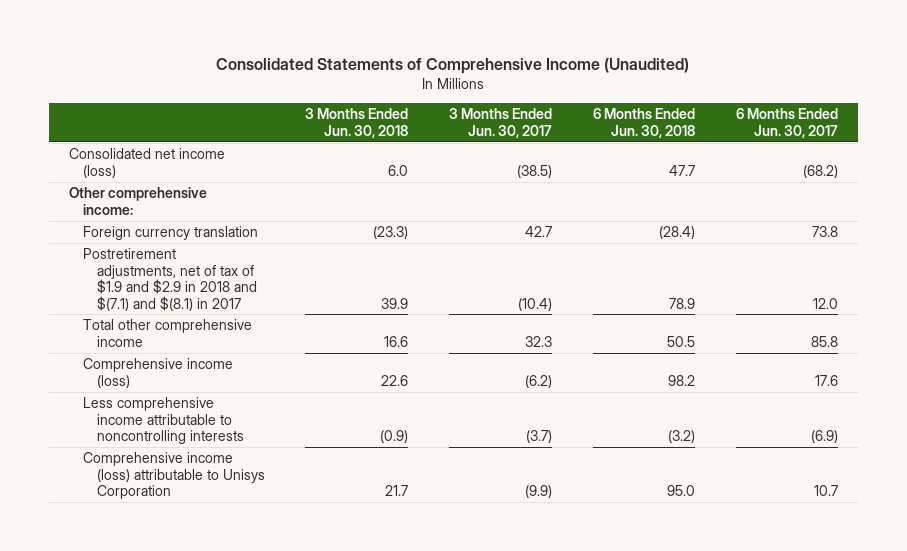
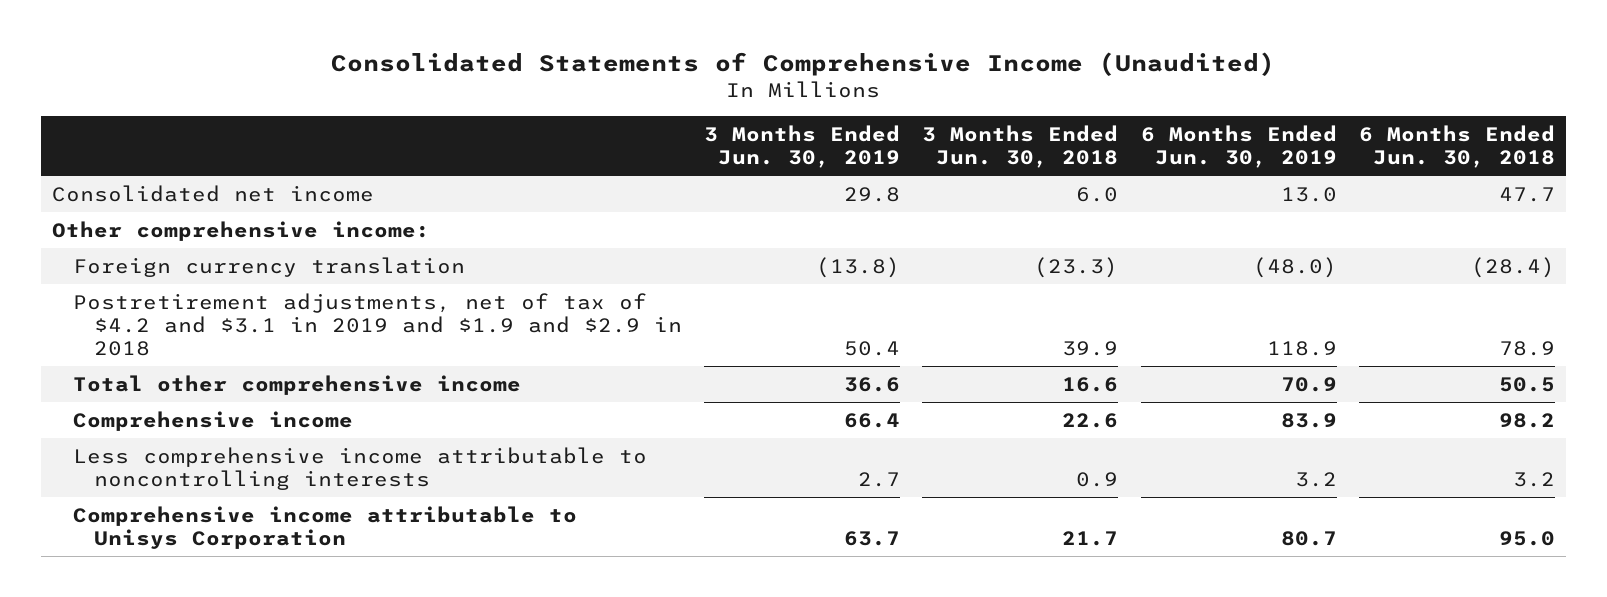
- | 3 Months Ended Jun. 30, 2018 | 3 Months Ended Jun. 30, 2017 | 6 Months Ended Jun. 30, 2018 | 6 Months Ended Jun. 30, 2017
+ | 3 Months Ended Jun. 30, 2019 | 3 Months Ended Jun. 30, 2018 | 6 Months Ended Jun. 30, 2019 | 6 Months Ended Jun. 30, 2018
- Consolidated net income (loss) | 6.0 | (38.5) | 47.7 | (68.2)
+ Consolidated net income | 29.8 | 6.0 | 13.0 | 47.7
- Postretirement adjustments, net of tax of $1.9 and $2.9 in 2018 and $(7.1) and $(8.1) in 2017 | 39.9 | (10.4) | 78.9 | 12.0
+ Postretirement adjustments, net of tax of $4.2 and $3.1 in 2019 and $1.9 and $2.9 in 2018 | 50.4 | 39.9 | 118.9 | 78.9
- Comprehensive income (loss) | 22.6 | (6.2) | 98.2 | 17.6
- Less comprehensive income attributable to noncontrolling interests | (0.9) | (3.7) | (3.2) | (6.9)
- Comprehensive income (loss) attributable to Unisys Corporation | 21.7 | (9.9) | 95.0 | 10.7
+ Comprehensive income | 66.4 | 22.6 | 83.9 | 98.2
+ Less comprehensive income attributable to noncontrolling interests | 2.7 | 0.9 | 3.2 | 3.2
+ Comprehensive income attributable to Unisys Corporation | 63.7 | 21.7 | 80.7 | 95.0

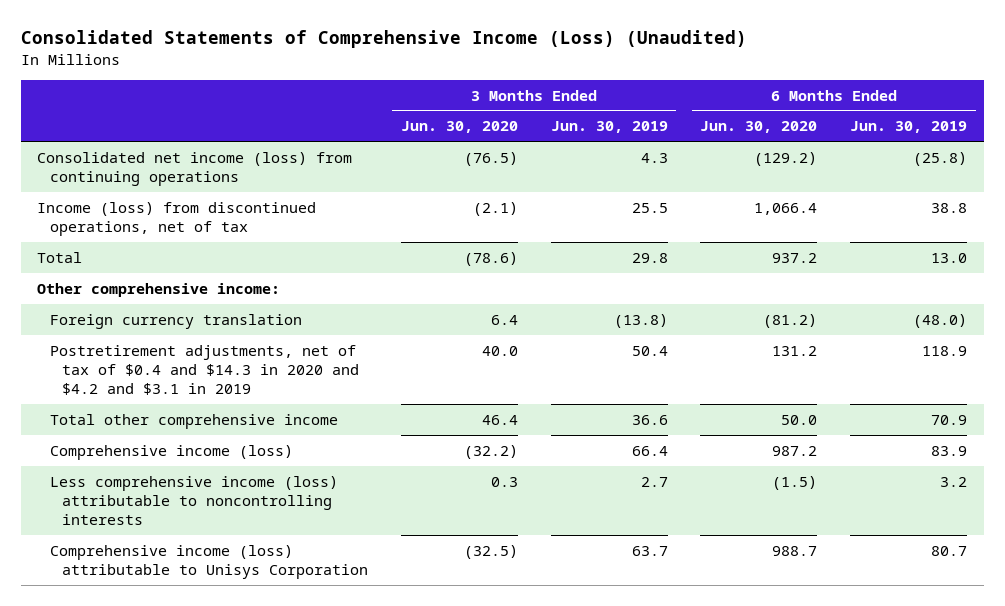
- Consolidated Statements of Comprehensive Income (Unaudited)
+ Consolidated Statements of Comprehensive Income (Loss) (Unaudited)
- | 3 Months Ended Jun. 30, 2019 | 3 Months Ended Jun. 30, 2018 | 6 Months Ended Jun. 30, 2019 | 6 Months Ended Jun. 30, 2018
+ | 3 Months Ended Jun. 30, 2020 | 3 Months Ended Jun. 30, 2019 | 6 Months Ended Jun. 30, 2020 | 6 Months Ended Jun. 30, 2019
- Consolidated net income | 29.8 | 6.0 | 13.0 | 47.7
+ Consolidated net income (loss) from continuing operations | (76.5) | 4.3 | (129.2) | (25.8)
+ Income (loss) from discontinued operations, net of tax | (2.1) | 25.5 | 1,066.4 | 38.8
+ Total | (78.6) | 29.8 | 937.2 | 13.0
- Postretirement adjustments, net of tax of $4.2 and $3.1 in 2019 and $1.9 and $2.9 in 2018 | 50.4 | 39.9 | 118.9 | 78.9
+ Postretirement adjustments, net of tax of $0.4 and $14.3 in 2020 and $4.2 and $3.1 in 2019 | 40.0 | 50.4 | 131.2 | 118.9
- Comprehensive income | 66.4 | 22.6 | 83.9 | 98.2
- Less comprehensive income attributable to noncontrolling interests | 2.7 | 0.9 | 3.2 | 3.2
- Comprehensive income attributable to Unisys Corporation | 63.7 | 21.7 | 80.7 | 95.0
+ Comprehensive income (loss) | (32.2) | 66.4 | 987.2 | 83.9
+ Less comprehensive income (loss) attributable to noncontrolling interests | 0.3 | 2.7 | (1.5) | 3.2
+ Comprehensive income (loss) attributable to Unisys Corporation | (32.5) | 63.7 | 988.7 | 80.7

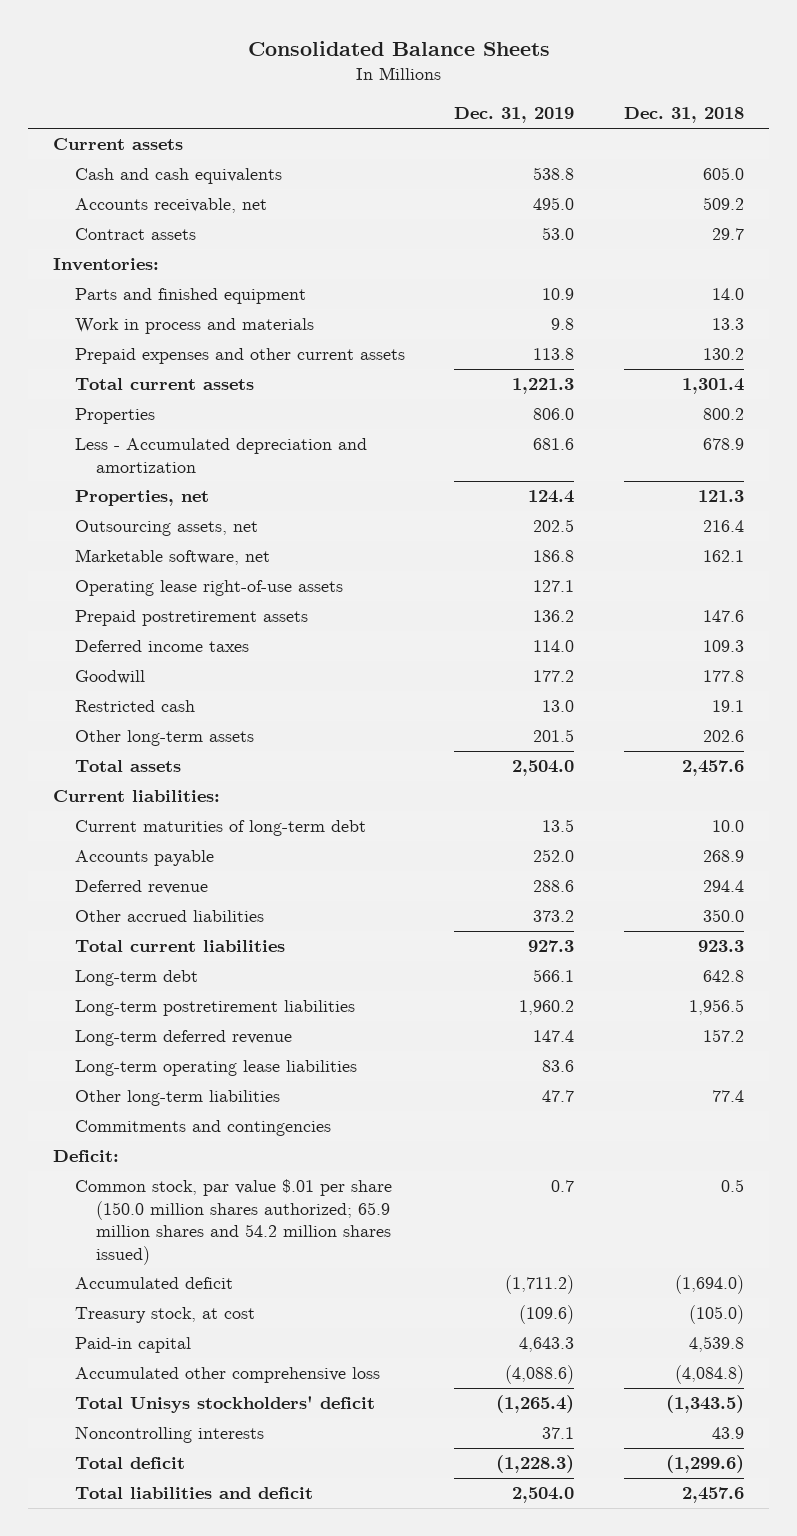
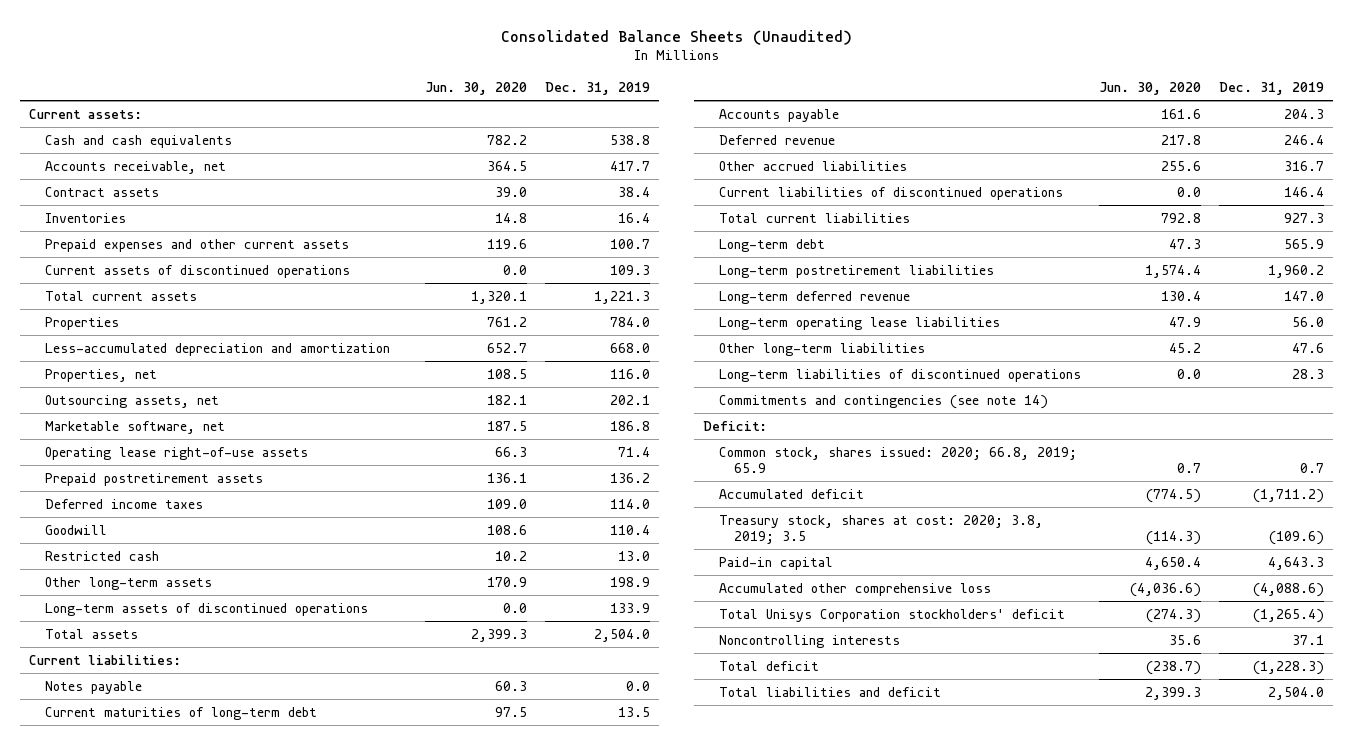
- Consolidated Balance Sheets
+ Consolidated Balance Sheets (Unaudited)
- | Dec. 31, 2019 | Dec. 31, 2018
+ | Jun. 30, 2020 | Dec. 31, 2019
- Current assets
+ Current assets:
- Accounts receivable, net | 495.0 | 509.2
- Contract assets | 53.0 | 29.7
- Inventories:
- Parts and finished equipment | 10.9 | 14.0
- Work in process and materials | 9.8 | 13.3
- Prepaid expenses and other current assets | 113.8 | 130.2
+ Accounts receivable, net | 364.5 | 417.7
+ Contract assets | 39.0 | 38.4
+ Inventories | 14.8 | 16.4
+ Prepaid expenses and other current assets | 119.6 | 100.7
+ Current assets of discontinued operations | 0.0 | 109.3
- Properties | 806.0 | 800.2
- Less - Accumulated depreciation and amortization | 681.6 | 678.9
- Properties, net | 124.4 | 121.3
- Outsourcing assets, net | 202.5 | 216.4
+ Properties | 761.2 | 784.0
+ Less-accumulated depreciation and amortization | 652.7 | 668.0
+ Properties, net | 108.5 | 116.0
+ Outsourcing assets, net | 182.1 | 202.1
- Operating lease right-of-use assets | 127.1 |
+ Operating lease right-of-use assets | 66.3 | 71.4
- Goodwill | 177.2 | 177.8
+ Goodwill | 108.6 | 110.4
- Other long-term assets | 201.5 | 202.6
+ Other long-term assets | 170.9 | 198.9
+ Long-term assets of discontinued operations | 0.0 | 133.9
+ Notes payable | 60.3 | 0.0
- Accounts payable | 252.0 | 268.9
- Deferred revenue | 288.6 | 294.4
- Other accrued liabilities | 373.2 | 350.0
+ Accounts payable | 161.6 | 204.3
+ Deferred revenue | 217.8 | 246.4
+ Other accrued liabilities | 255.6 | 316.7
+ Current liabilities of discontinued operations | 0.0 | 146.4
- Long-term debt | 566.1 | 642.8
+ Long-term debt | 47.3 | 565.9
- Long-term deferred revenue | 147.4 | 157.2
- Long-term operating lease liabilities | 83.6 |
- Other long-term liabilities | 47.7 | 77.4
- Commitments and contingencies
+ Long-term deferred revenue | 130.4 | 147.0
+ Long-term operating lease liabilities | 47.9 | 56.0
+ Other long-term liabilities | 45.2 | 47.6
+ Long-term liabilities of discontinued operations | 0.0 | 28.3
+ Commitments and contingencies (see note 14)
- Common stock, par value $.01 per share (150.0 million shares authorized; 65.9 million shares and 54.2 million shares issued) | 0.7 | 0.5
+ Common stock, shares issued: 2020; 66.8, 2019; 65.9 | 0.7 | 0.7
- Treasury stock, at cost | (109.6) | (105.0)
+ Treasury stock, shares at cost: 2020; 3.8, 2019; 3.5 | (114.3) | (109.6)
- Total Unisys stockholders' deficit | (1,265.4) | (1,343.5)
+ Total Unisys Corporation stockholders' deficit | (274.3) | (1,265.4)

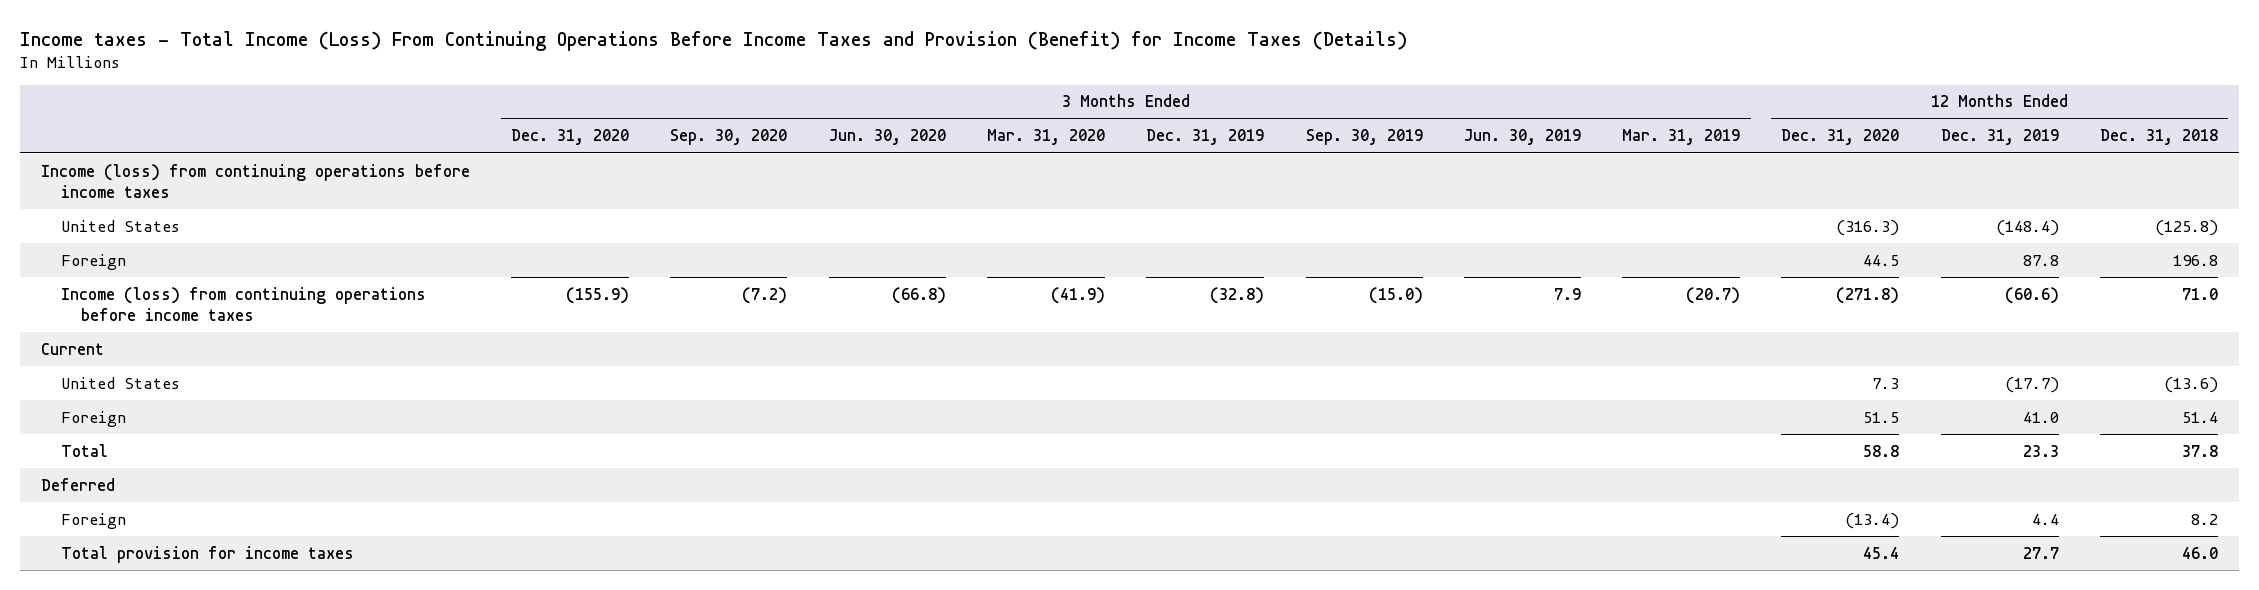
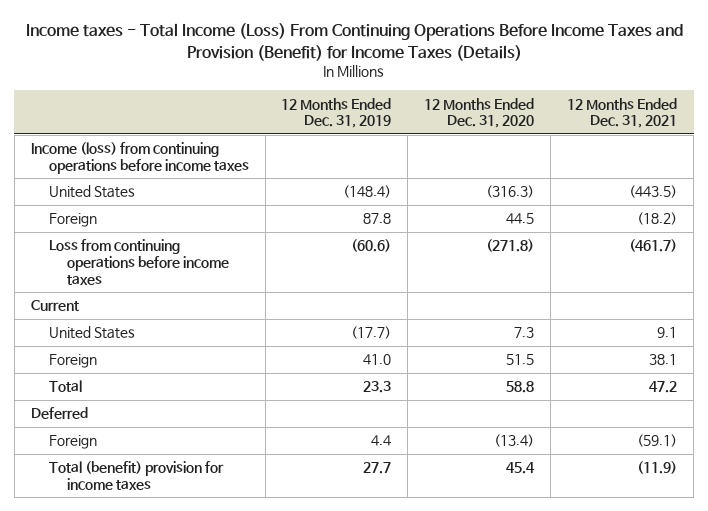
- | 3 Months Ended Dec. 31, 2020 | 3 Months Ended Sep. 30, 2020 | 3 Months Ended Jun. 30, 2020 | 3 Months Ended Mar. 31, 2020 | 3 Months Ended Dec. 31, 2019 | 3 Months Ended Sep. 30, 2019 | 3 Months Ended Jun. 30, 2019 | 3 Months Ended Mar. 31, 2019 | 12 Months Ended Dec. 31, 2020 | 12 Months Ended Dec. 31, 2019 | 12 Months Ended Dec. 31, 2018
+ | 12 Months Ended Dec. 31, 2019 | 12 Months Ended Dec. 31, 2020 | 12 Months Ended Dec. 31, 2021
- Income (loss) from continuing operations before income taxes | (155.9) | (7.2) | (66.8) | (41.9) | (32.8) | (15.0) | 7.9 | (20.7) | (271.8) | (60.6) | 71.0
+ Loss from continuing operations before income taxes | (60.6) | (271.8) | (461.7)
- Total provision for income taxes | | | | | | | | | 45.4 | 27.7 | 46.0
+ Total (benefit) provision for income taxes | 27.7 | 45.4 | (11.9)

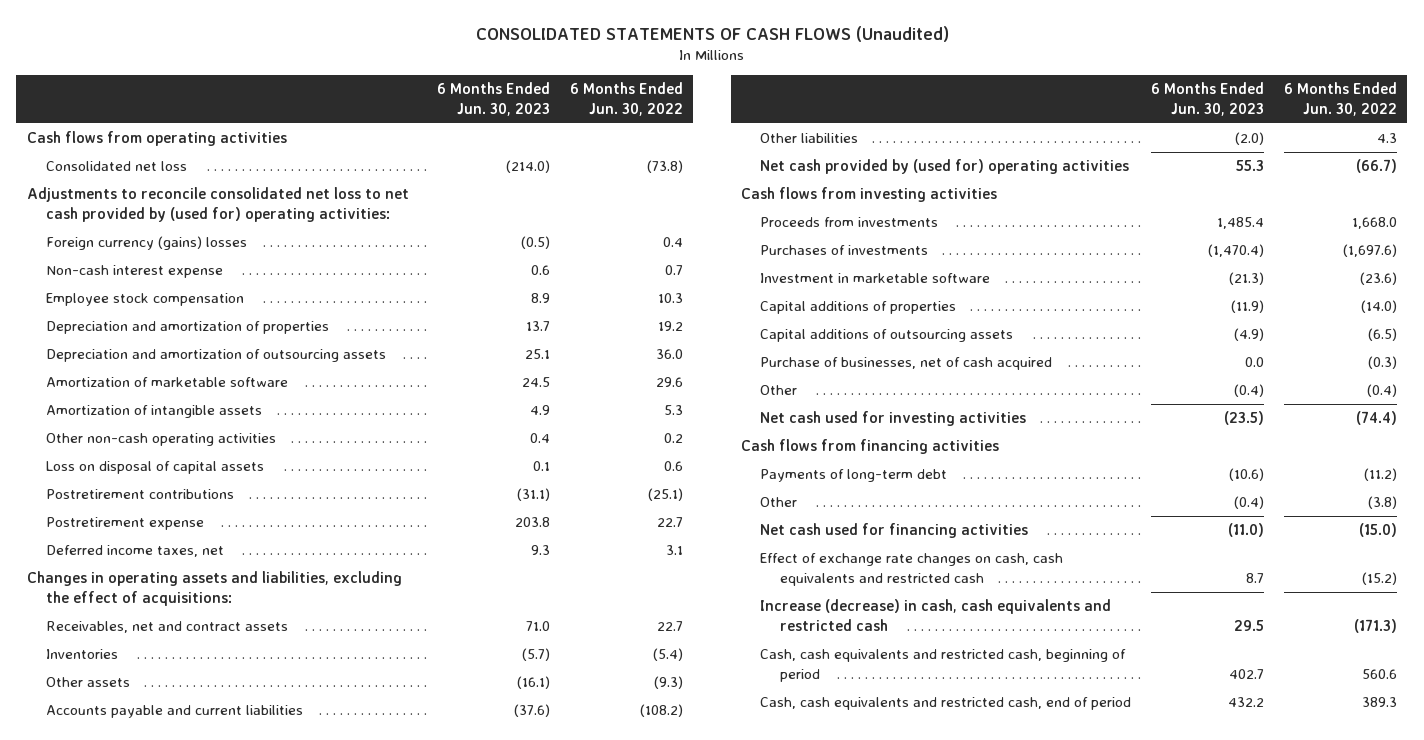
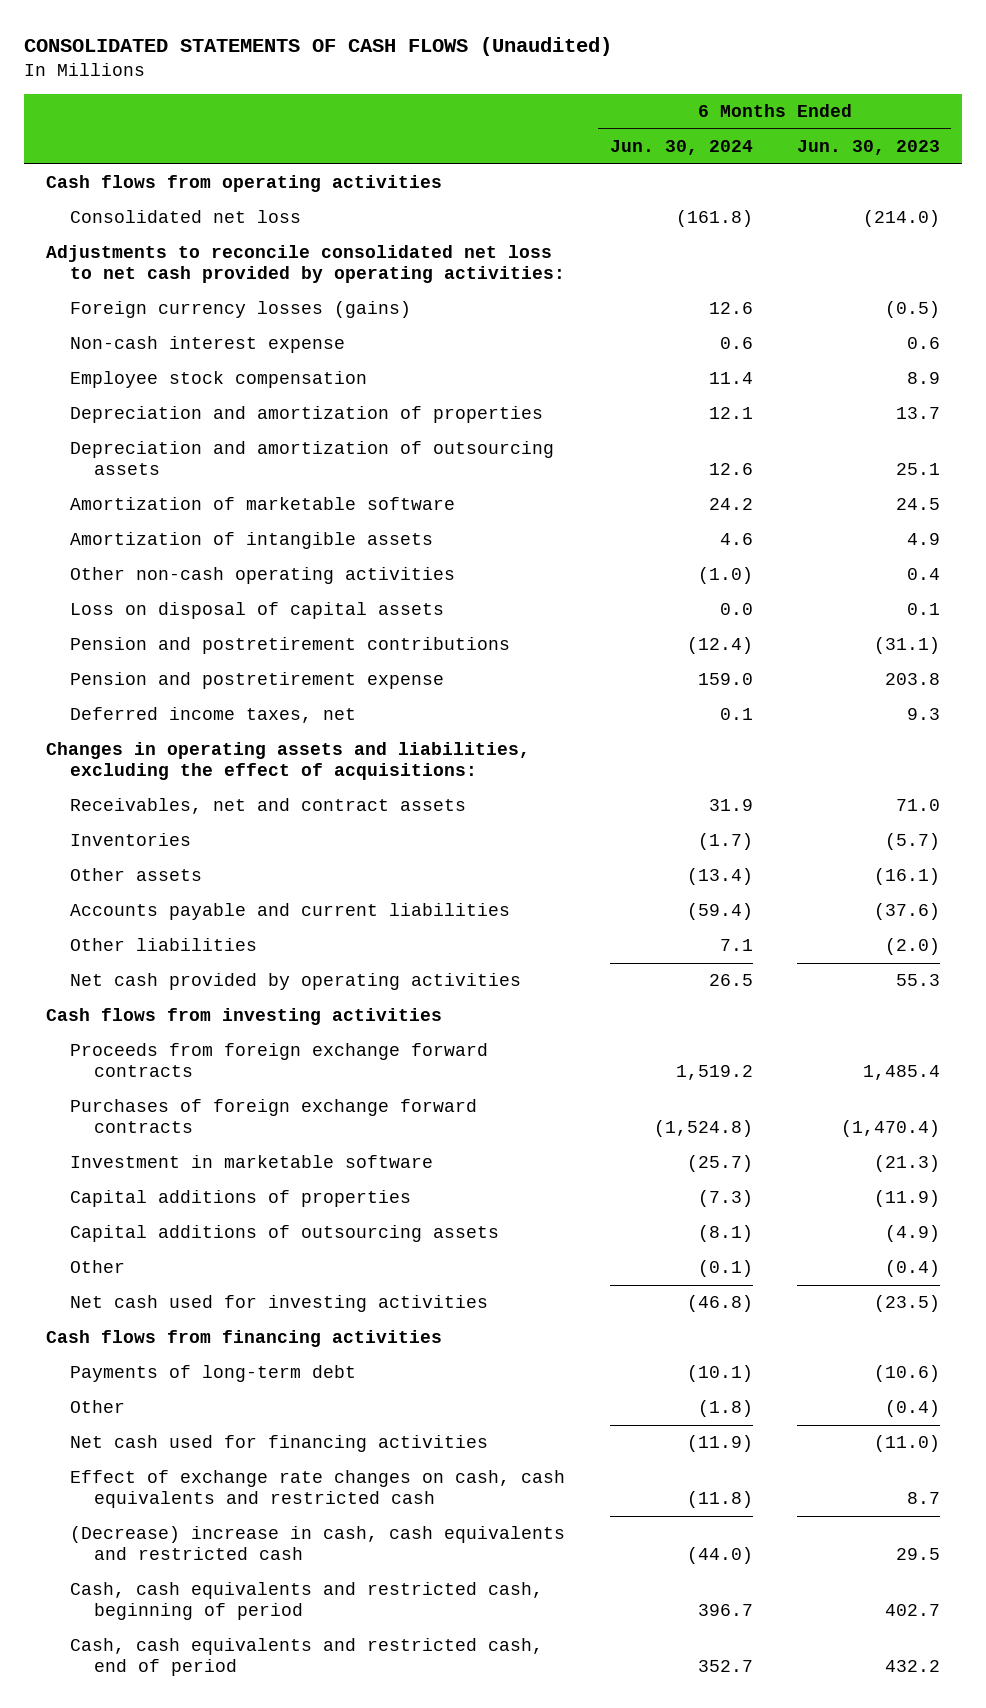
- | 6 Months Ended Jun. 30, 2023 | 6 Months Ended Jun. 30, 2022
+ | 6 Months Ended Jun. 30, 2024 | 6 Months Ended Jun. 30, 2023
- Adjustments to reconcile consolidated net loss to net cash provided by (used for) operating activities:
- Foreign currency (gains) losses | (0.5) | 0.4
+ Adjustments to reconcile consolidated net loss to net cash provided by operating activities:
+ Foreign currency losses (gains) | 12.6 | (0.5)
- Postretirement contributions | (31.1) | (25.1)
- Postretirement expense | 203.8 | 22.7
+ Pension and postretirement contributions | (12.4) | (31.1)
+ Pension and postretirement expense | 159.0 | 203.8
- Net cash provided by (used for) operating activities | 55.3 | (66.7)
+ Net cash provided by operating activities | 26.5 | 55.3
- Proceeds from investments | 1,485.4 | 1,668.0
- Purchases of investments | (1,470.4) | (1,697.6)
+ Proceeds from foreign exchange forward contracts | 1,519.2 | 1,485.4
+ Purchases of foreign exchange forward contracts | (1,524.8) | (1,470.4)
- Purchase of businesses, net of cash acquired | 0.0 | (0.3)
- Increase (decrease) in cash, cash equivalents and restricted cash | 29.5 | (171.3)
+ (Decrease) increase in cash, cash equivalents and restricted cash | (44.0) | 29.5

